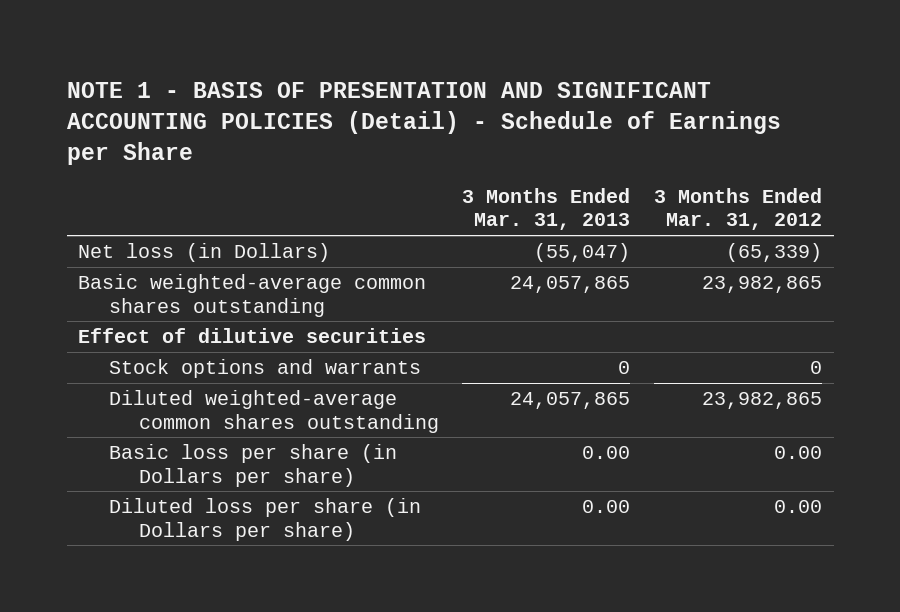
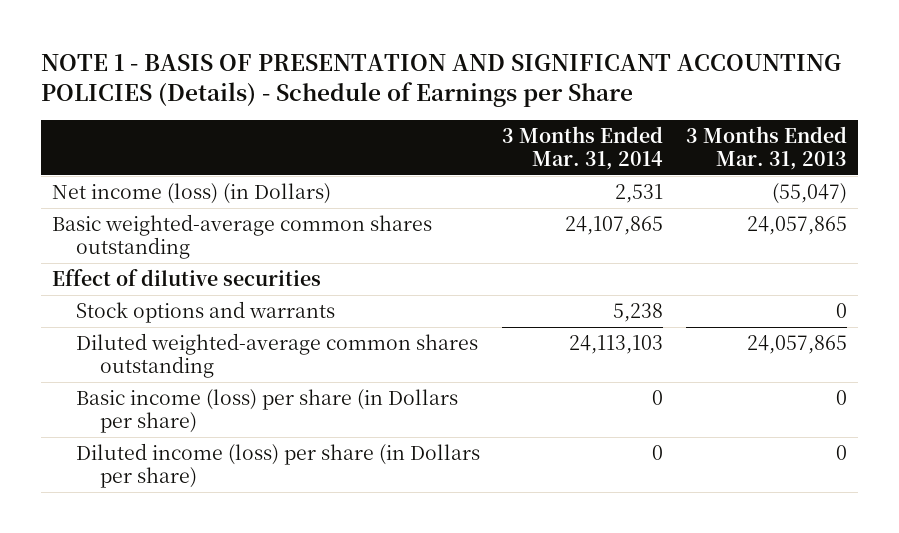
- NOTE 1 - BASIS OF PRESENTATION AND SIGNIFICANT ACCOUNTING POLICIES (Detail) - Schedule of Earnings per Share
+ NOTE 1 - BASIS OF PRESENTATION AND SIGNIFICANT ACCOUNTING POLICIES (Details) - Schedule of Earnings per Share
- | 3 Months Ended Mar. 31, 2013 | 3 Months Ended Mar. 31, 2012
+ | 3 Months Ended Mar. 31, 2014 | 3 Months Ended Mar. 31, 2013
- Net loss (in Dollars) | (55,047) | (65,339)
+ Net income (loss) (in Dollars) | 2,531 | (55,047)
- Basic loss per share (in Dollars per share) | 0.00 | 0.00
- Diluted loss per share (in Dollars per share) | 0.00 | 0.00
+ Basic income (loss) per share (in Dollars per share) | 0 | 0
+ Diluted income (loss) per share (in Dollars per share) | 0 | 0

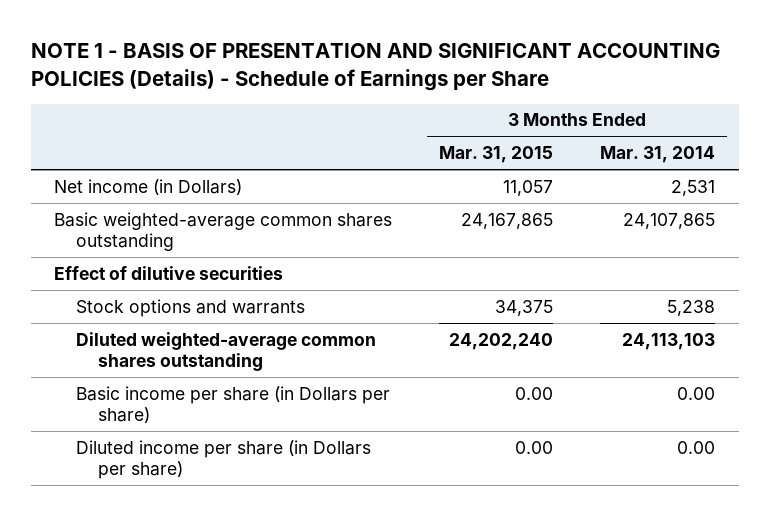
- | 3 Months Ended Mar. 31, 2014 | 3 Months Ended Mar. 31, 2013
+ | 3 Months Ended Mar. 31, 2015 | 3 Months Ended Mar. 31, 2014
- Net income (loss) (in Dollars) | 2,531 | (55,047)
+ Net income (in Dollars) | 11,057 | 2,531
- Basic income (loss) per share (in Dollars per share) | 0 | 0
- Diluted income (loss) per share (in Dollars per share) | 0 | 0
+ Basic income per share (in Dollars per share) | 0.00 | 0.00
+ Diluted income per share (in Dollars per share) | 0.00 | 0.00

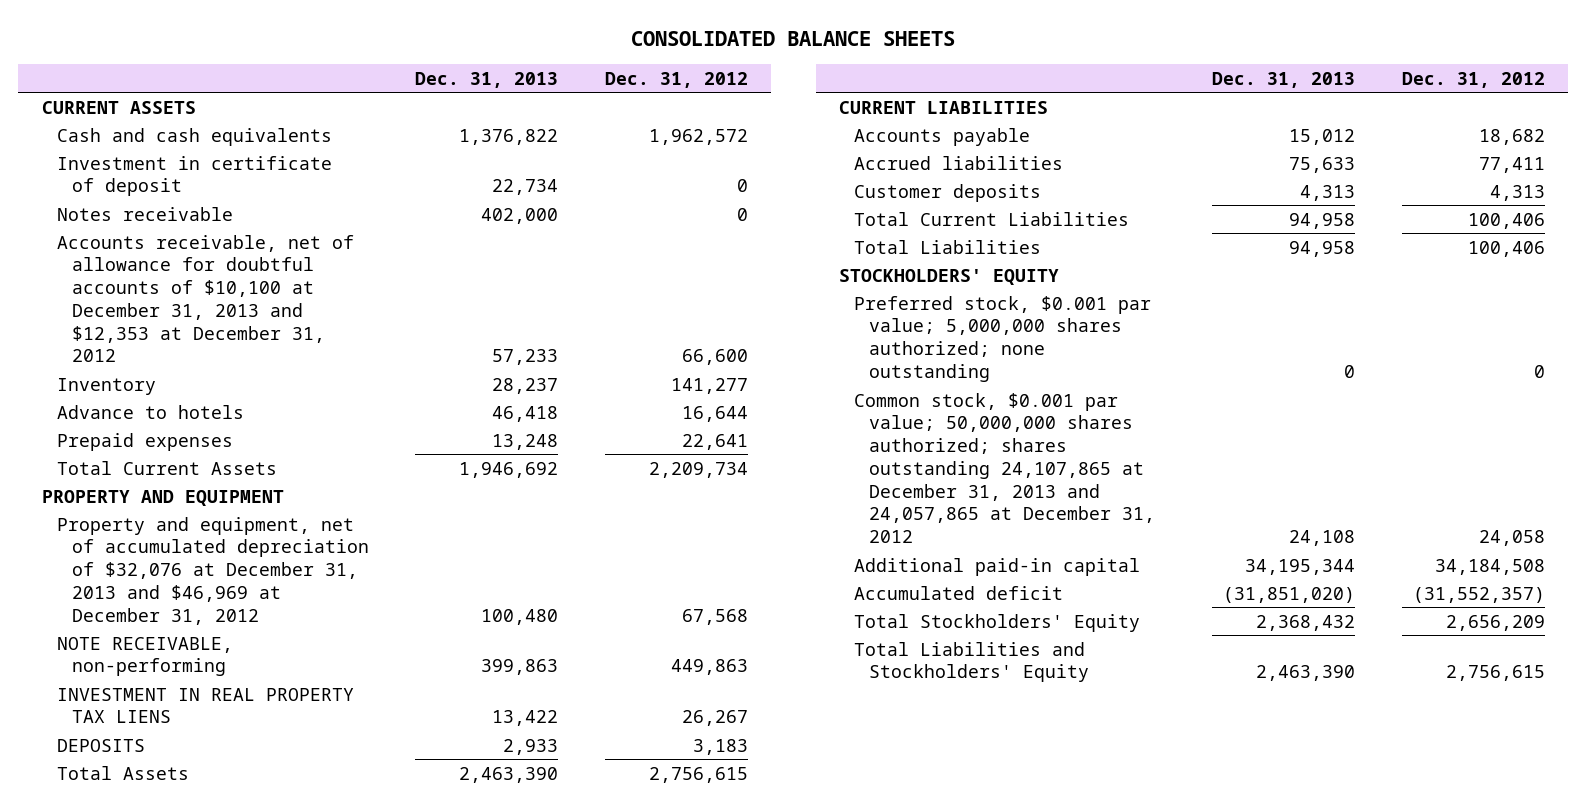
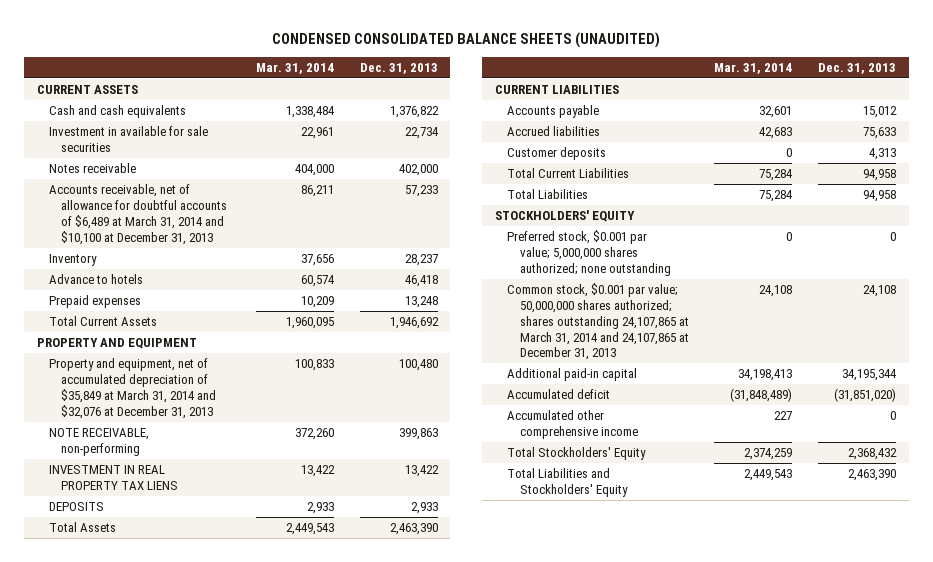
- CONSOLIDATED BALANCE SHEETS
+ CONDENSED CONSOLIDATED BALANCE SHEETS (UNAUDITED)
- | Dec. 31, 2013 | Dec. 31, 2012
+ | Mar. 31, 2014 | Dec. 31, 2013
- Investment in certificate of deposit | 22,734 | 0
+ Investment in available for sale securities | 22,961 | 22,734
- Accounts receivable, net of allowance for doubtful accounts of $10,100 at December 31, 2013 and $12,353 at December 31, 2012 | 57,233 | 66,600
+ Accounts receivable, net of allowance for doubtful accounts of $6,489 at March 31, 2014 and $10,100 at December 31, 2013 | 86,211 | 57,233
- Property and equipment, net of accumulated depreciation of $32,076 at December 31, 2013 and $46,969 at December 31, 2012 | 100,480 | 67,568
+ Property and equipment, net of accumulated depreciation of $35,849 at March 31, 2014 and $32,076 at December 31, 2013 | 100,833 | 100,480
- Common stock, $0.001 par value; 50,000,000 shares authorized; shares outstanding 24,107,865 at December 31, 2013 and 24,057,865 at December 31, 2012 | 24,108 | 24,058
+ Common stock, $0.001 par value; 50,000,000 shares authorized; shares outstanding 24,107,865 at March 31, 2014 and 24,107,865 at December 31, 2013 | 24,108 | 24,108
+ Accumulated other comprehensive income | 227 | 0

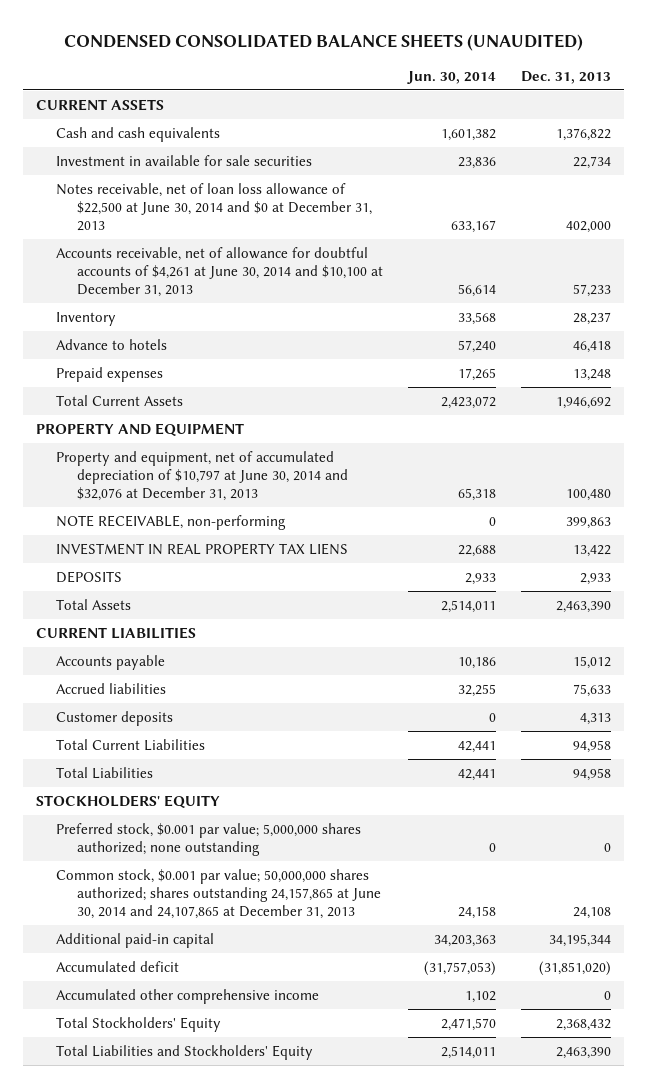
- | Mar. 31, 2014 | Dec. 31, 2013
+ | Jun. 30, 2014 | Dec. 31, 2013
- Notes receivable | 404,000 | 402,000
- Accounts receivable, net of allowance for doubtful accounts of $6,489 at March 31, 2014 and $10,100 at December 31, 2013 | 86,211 | 57,233
+ Notes receivable, net of loan loss allowance of $22,500 at June 30, 2014 and $0 at December 31, 2013 | 633,167 | 402,000
+ Accounts receivable, net of allowance for doubtful accounts of $4,261 at June 30, 2014 and $10,100 at December 31, 2013 | 56,614 | 57,233
- Property and equipment, net of accumulated depreciation of $35,849 at March 31, 2014 and $32,076 at December 31, 2013 | 100,833 | 100,480
+ Property and equipment, net of accumulated depreciation of $10,797 at June 30, 2014 and $32,076 at December 31, 2013 | 65,318 | 100,480
- Common stock, $0.001 par value; 50,000,000 shares authorized; shares outstanding 24,107,865 at March 31, 2014 and 24,107,865 at December 31, 2013 | 24,108 | 24,108
+ Common stock, $0.001 par value; 50,000,000 shares authorized; shares outstanding 24,157,865 at June 30, 2014 and 24,107,865 at December 31, 2013 | 24,158 | 24,108

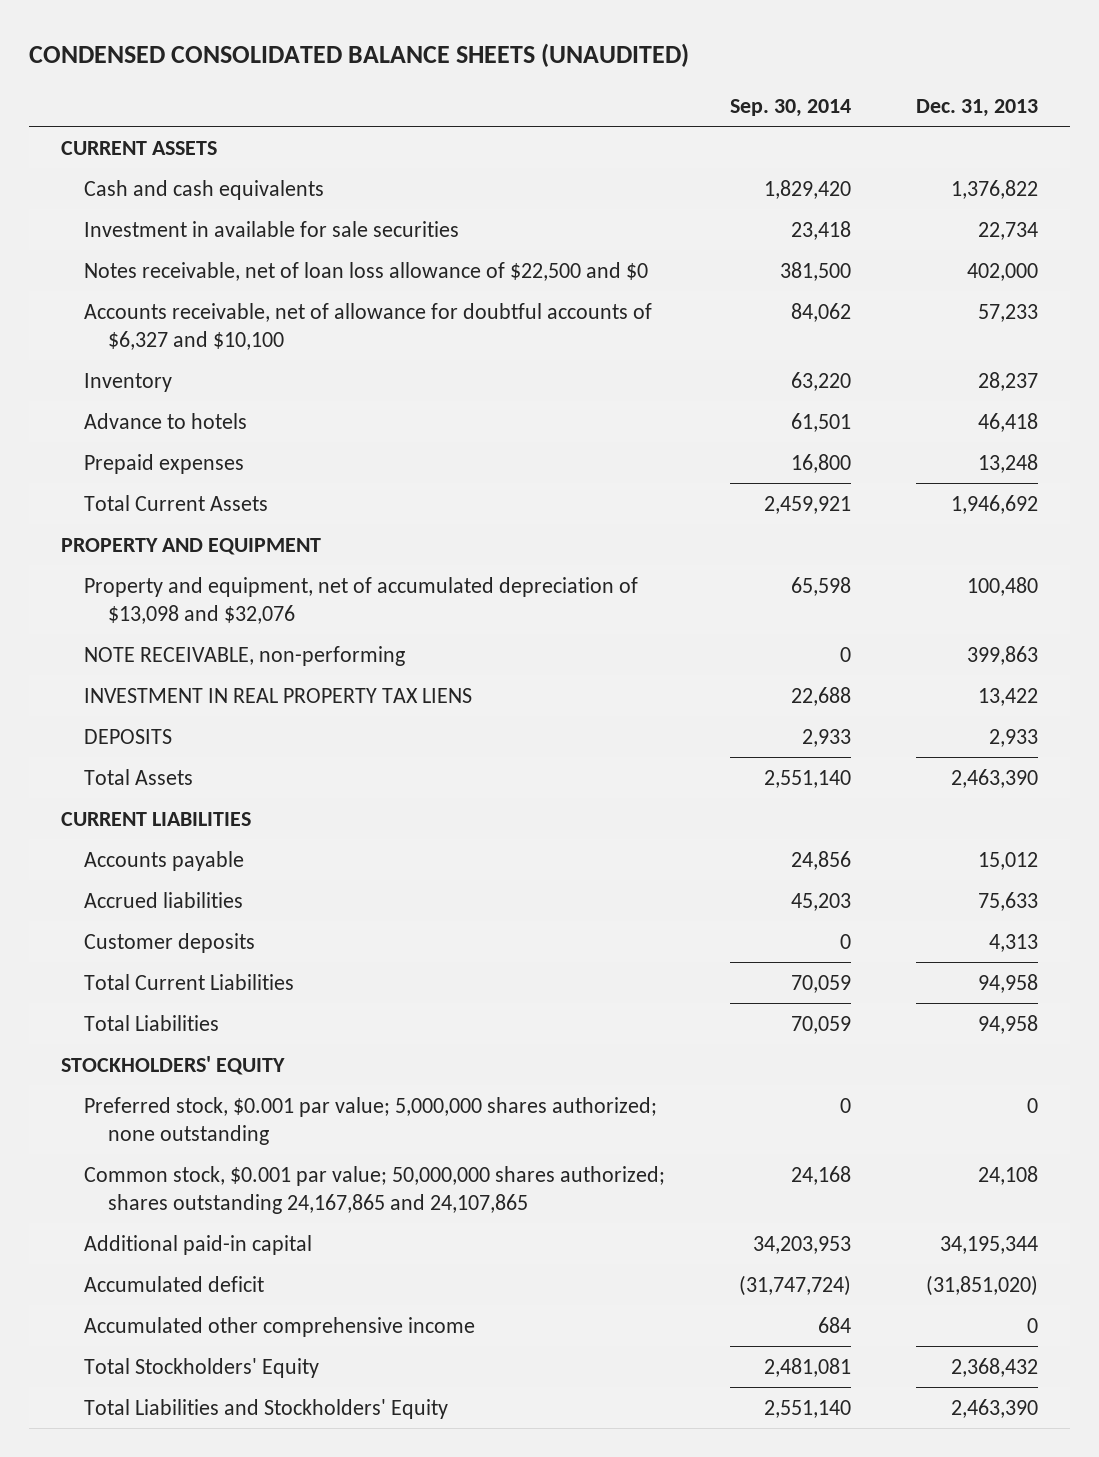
- | Jun. 30, 2014 | Dec. 31, 2013
+ | Sep. 30, 2014 | Dec. 31, 2013
- Notes receivable, net of loan loss allowance of $22,500 at June 30, 2014 and $0 at December 31, 2013 | 633,167 | 402,000
- Accounts receivable, net of allowance for doubtful accounts of $4,261 at June 30, 2014 and $10,100 at December 31, 2013 | 56,614 | 57,233
+ Notes receivable, net of loan loss allowance of $22,500 and $0 | 381,500 | 402,000
+ Accounts receivable, net of allowance for doubtful accounts of $6,327 and $10,100 | 84,062 | 57,233
- Property and equipment, net of accumulated depreciation of $10,797 at June 30, 2014 and $32,076 at December 31, 2013 | 65,318 | 100,480
+ Property and equipment, net of accumulated depreciation of $13,098 and $32,076 | 65,598 | 100,480
- Common stock, $0.001 par value; 50,000,000 shares authorized; shares outstanding 24,157,865 at June 30, 2014 and 24,107,865 at December 31, 2013 | 24,158 | 24,108
+ Common stock, $0.001 par value; 50,000,000 shares authorized; shares outstanding 24,167,865 and 24,107,865 | 24,168 | 24,108

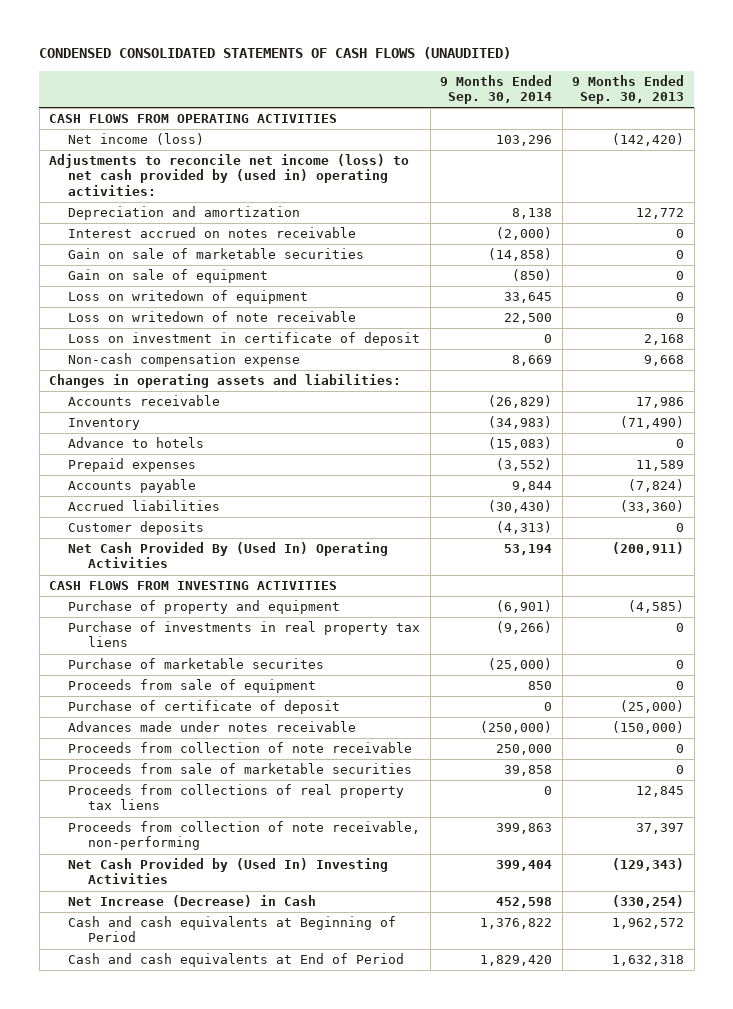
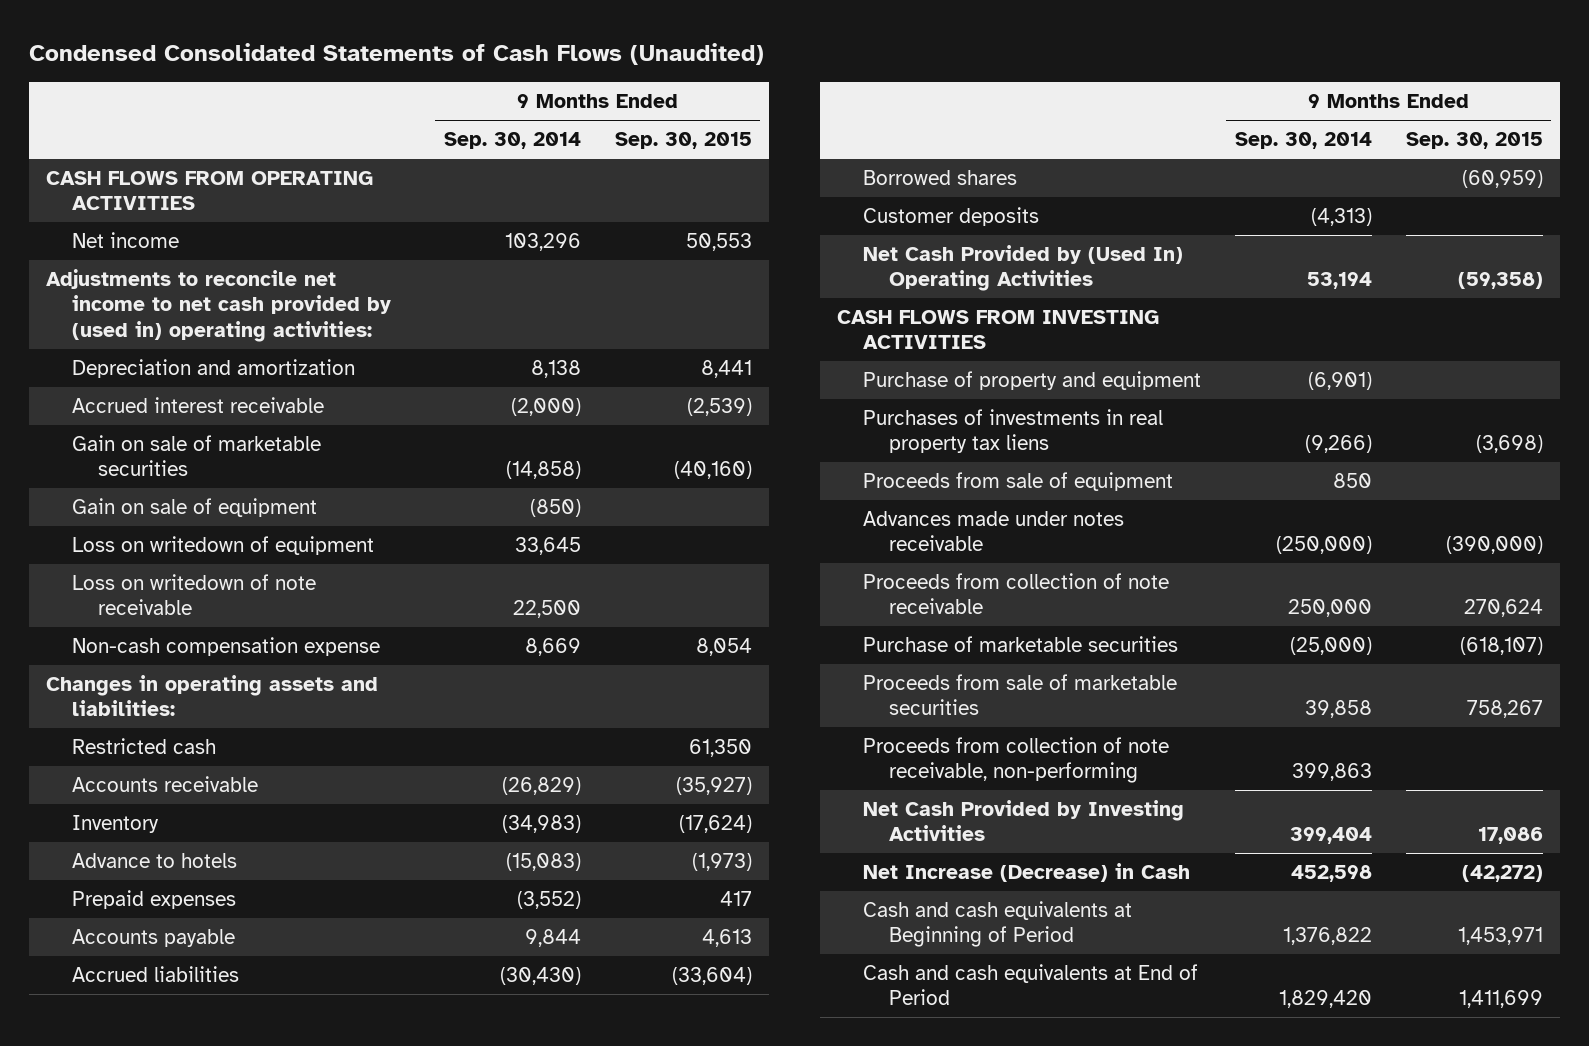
- CONDENSED CONSOLIDATED STATEMENTS OF CASH FLOWS (UNAUDITED)
+ Condensed Consolidated Statements of Cash Flows (Unaudited)
- | 9 Months Ended Sep. 30, 2014 | 9 Months Ended Sep. 30, 2013
+ | 9 Months Ended Sep. 30, 2014 | 9 Months Ended Sep. 30, 2015
- Net income (loss) | 103,296 | (142,420)
- Adjustments to reconcile net income (loss) to net cash provided by (used in) operating activities:
+ Net income | 103,296 | 50,553
+ Adjustments to reconcile net income to net cash provided by (used in) operating activities:
- Interest accrued on notes receivable | (2,000) | 0
+ Accrued interest receivable | (2,000) | (2,539)
- Loss on investment in certificate of deposit | 0 | 2,168
+ Restricted cash | | 61,350
+ Borrowed shares | | (60,959)
- Net Cash Provided By (Used In) Operating Activities | 53,194 | (200,911)
+ Net Cash Provided by (Used In) Operating Activities | 53,194 | (59,358)
- Purchase of investments in real property tax liens | (9,266) | 0
- Purchase of marketable securites | (25,000) | 0
+ Purchases of investments in real property tax liens | (9,266) | (3,698)
- Purchase of certificate of deposit | 0 | (25,000)
+ Purchase of marketable securities | (25,000) | (618,107)
- Proceeds from collections of real property tax liens | 0 | 12,845
- Net Cash Provided by (Used In) Investing Activities | 399,404 | (129,343)
+ Net Cash Provided by Investing Activities | 399,404 | 17,086

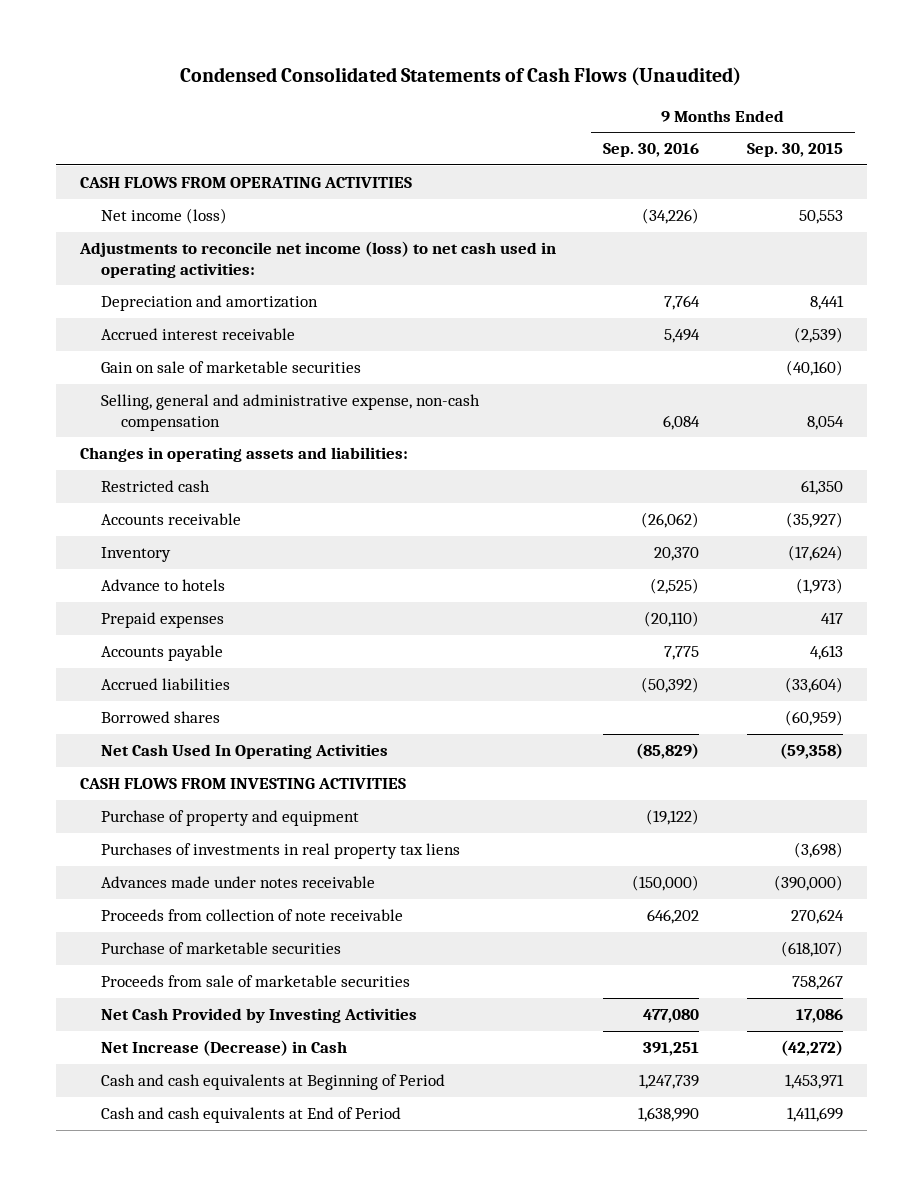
- | 9 Months Ended Sep. 30, 2014 | 9 Months Ended Sep. 30, 2015
+ | 9 Months Ended Sep. 30, 2016 | 9 Months Ended Sep. 30, 2015
- Net income | 103,296 | 50,553
- Adjustments to reconcile net income to net cash provided by (used in) operating activities:
+ Net income (loss) | (34,226) | 50,553
+ Adjustments to reconcile net income (loss) to net cash used in operating activities:
- Gain on sale of equipment | (850) |
- Loss on writedown of equipment | 33,645 |
- Loss on writedown of note receivable | 22,500 |
- Non-cash compensation expense | 8,669 | 8,054
+ Selling, general and administrative expense, non-cash compensation | 6,084 | 8,054
- Customer deposits | (4,313) |
- Net Cash Provided by (Used In) Operating Activities | 53,194 | (59,358)
+ Net Cash Used In Operating Activities | (85,829) | (59,358)
- Proceeds from sale of equipment | 850 |
- Proceeds from collection of note receivable, non-performing | 399,863 |

